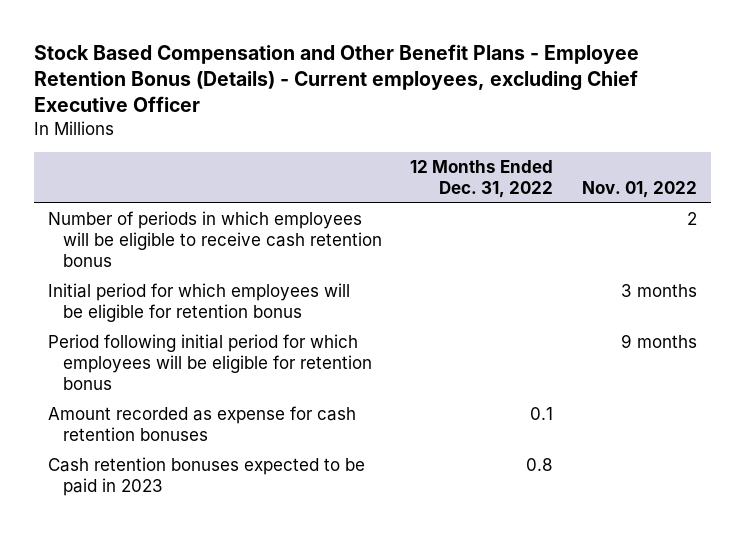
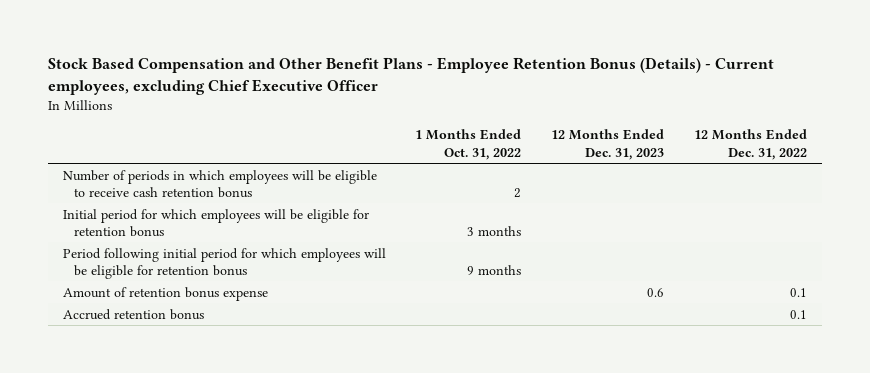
- | 12 Months Ended Dec. 31, 2022 | Nov. 01, 2022
+ | 1 Months Ended Oct. 31, 2022 | 12 Months Ended Dec. 31, 2023 | 12 Months Ended Dec. 31, 2022
- Amount recorded as expense for cash retention bonuses | 0.1 |
- Cash retention bonuses expected to be paid in 2023 | 0.8 |
+ Amount of retention bonus expense | | 0.6 | 0.1
+ Accrued retention bonus | | | 0.1

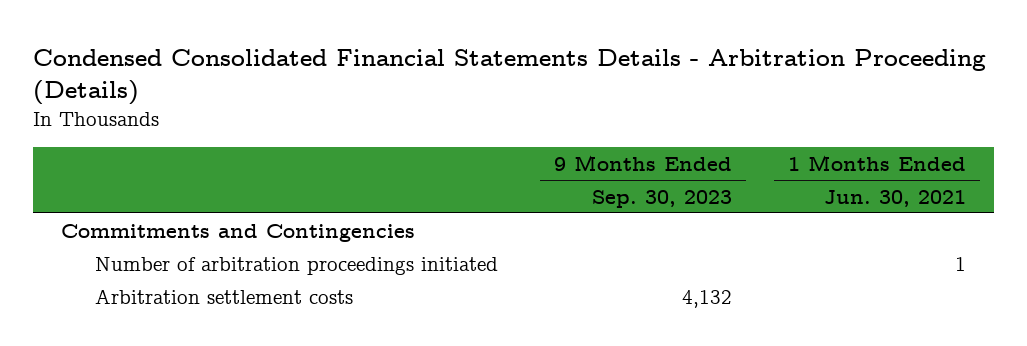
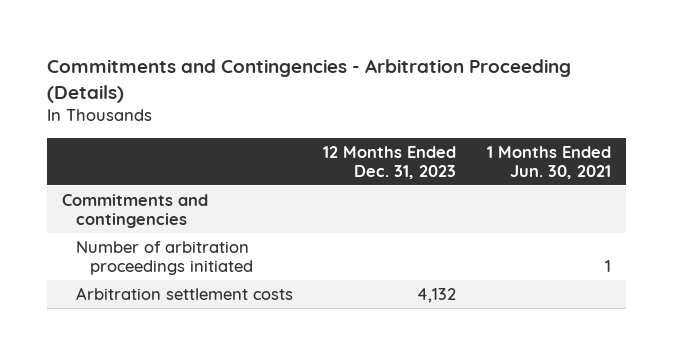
- Condensed Consolidated Financial Statements Details - Arbitration Proceeding (Details)
+ Commitments and Contingencies - Arbitration Proceeding (Details)
- | 9 Months Ended Sep. 30, 2023 | 1 Months Ended Jun. 30, 2021
+ | 12 Months Ended Dec. 31, 2023 | 1 Months Ended Jun. 30, 2021
- Commitments and Contingencies
+ Commitments and contingencies

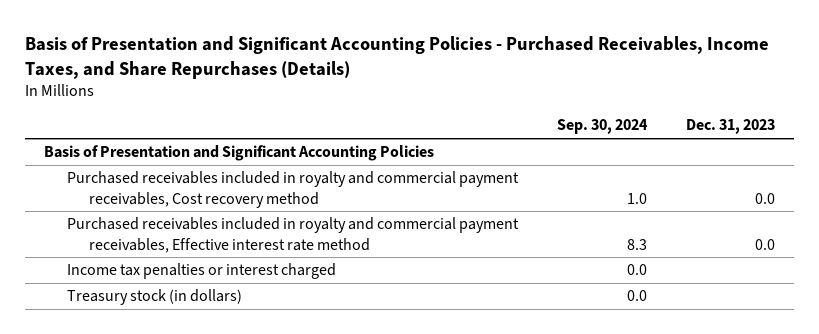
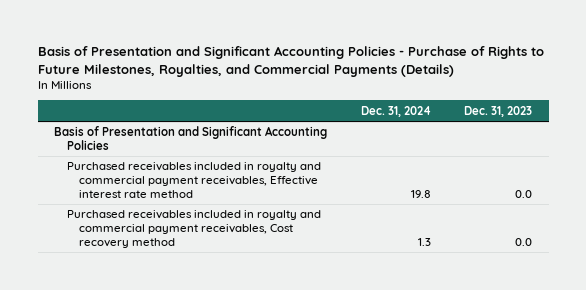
- Basis of Presentation and Significant Accounting Policies - Purchased Receivables, Income Taxes, and Share Repurchases (Details)
+ Basis of Presentation and Significant Accounting Policies - Purchase of Rights to Future Milestones, Royalties, and Commercial Payments (Details)
- | Sep. 30, 2024 | Dec. 31, 2023
+ | Dec. 31, 2024 | Dec. 31, 2023
- Income tax penalties or interest charged | 0.0 |
- Treasury stock (in dollars) | 0.0 |
moved down: Purchased receivables included in royalty and commercial payment receivables, Cost recovery method | 1.3 | 0.0

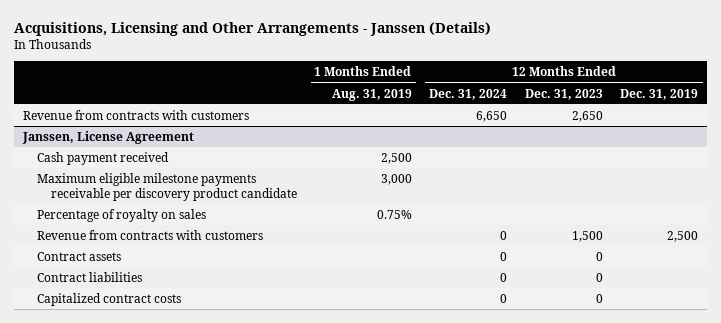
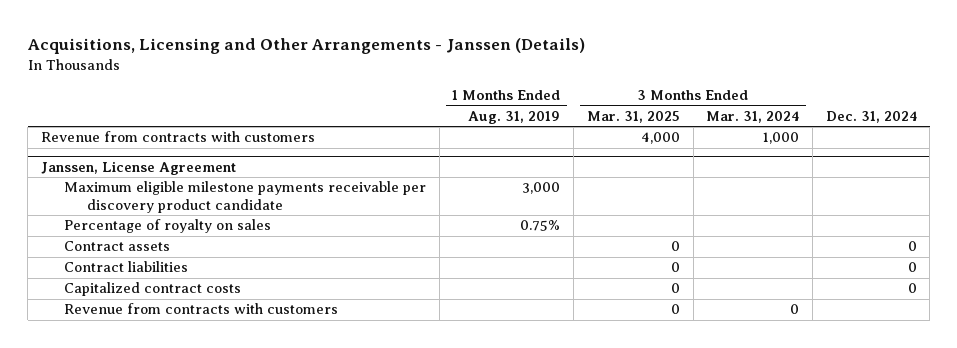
- | 1 Months Ended Aug. 31, 2019 | 12 Months Ended Dec. 31, 2024 | 12 Months Ended Dec. 31, 2023 | 12 Months Ended Dec. 31, 2019
+ | 1 Months Ended Aug. 31, 2019 | 3 Months Ended Mar. 31, 2025 | 3 Months Ended Mar. 31, 2024 | Dec. 31, 2024
@ Janssen, License Agreement
- Cash payment received | 2,500 | | |
moved down: Revenue from contracts with customers | | 0 | 0 |

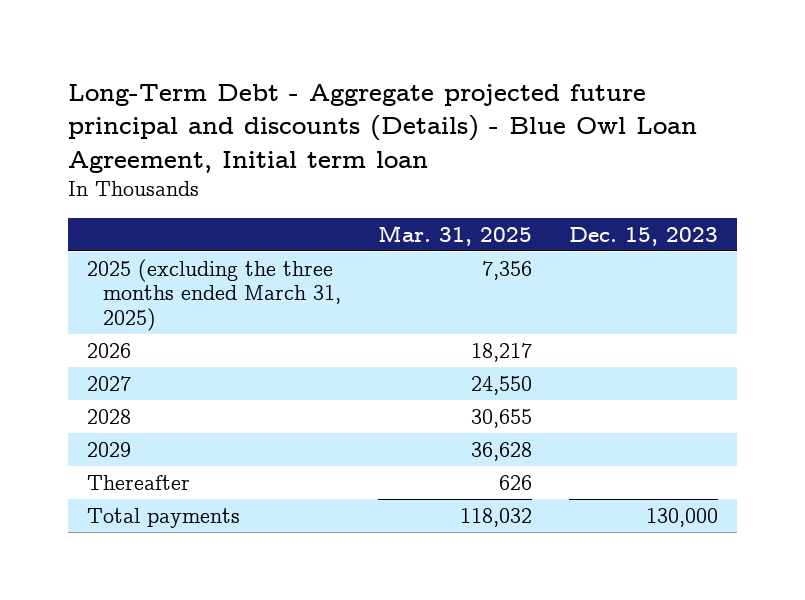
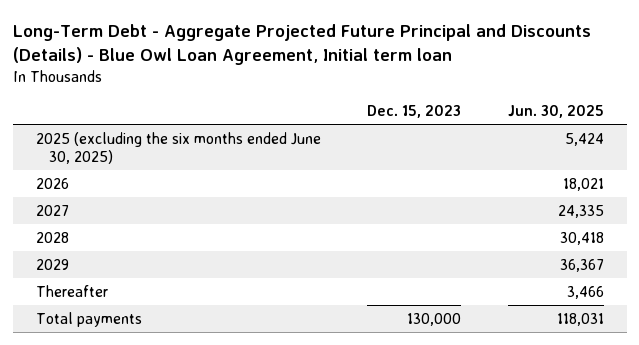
- Long-Term Debt - Aggregate projected future principal and discounts (Details) - Blue Owl Loan Agreement, Initial term loan
+ Long-Term Debt - Aggregate Projected Future Principal and Discounts (Details) - Blue Owl Loan Agreement, Initial term loan
- | Mar. 31, 2025 | Dec. 15, 2023
+ | Dec. 15, 2023 | Jun. 30, 2025
- 2025 (excluding the three months ended March 31, 2025) | 7,356 |
+ 2025 (excluding the six months ended June 30, 2025) | | 5,424

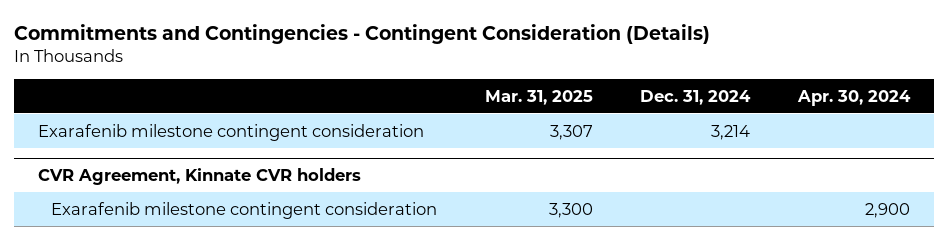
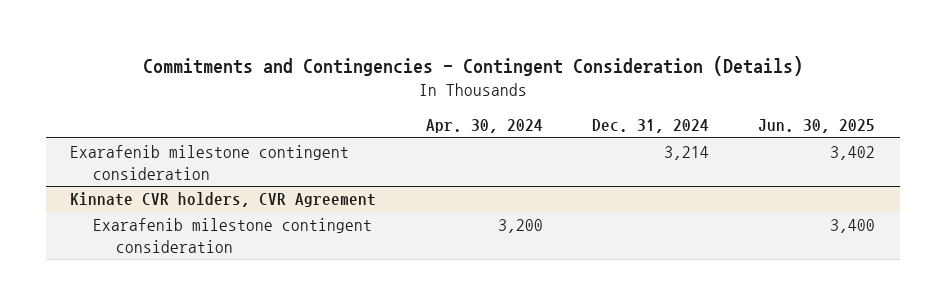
- | Mar. 31, 2025 | Dec. 31, 2024 | Apr. 30, 2024
+ | Apr. 30, 2024 | Dec. 31, 2024 | Jun. 30, 2025
- CVR Agreement, Kinnate CVR holders
- Exarafenib milestone contingent consideration | 3,300 | | 2,900
+ Kinnate CVR holders, CVR Agreement
+ Exarafenib milestone contingent consideration | 3,200 | | 3,400

